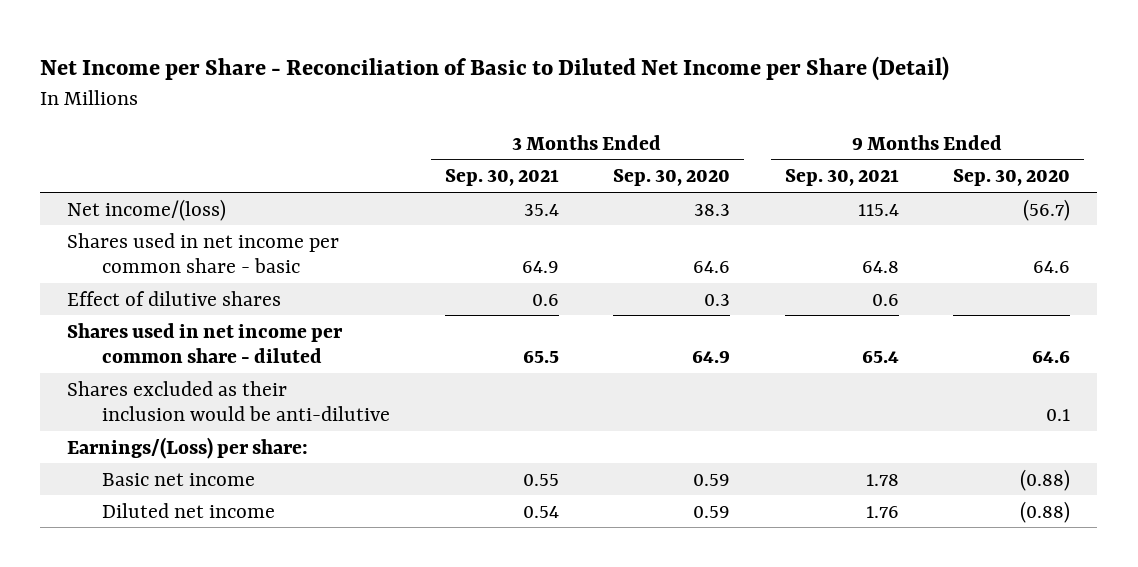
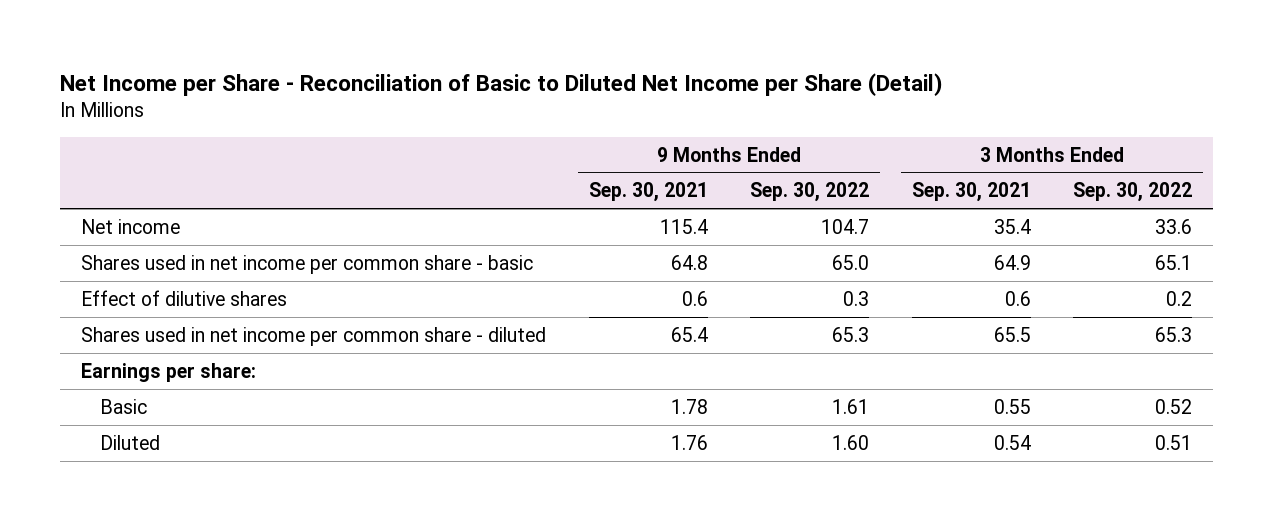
- | 3 Months Ended Sep. 30, 2021 | 3 Months Ended Sep. 30, 2020 | 9 Months Ended Sep. 30, 2021 | 9 Months Ended Sep. 30, 2020
+ | 9 Months Ended Sep. 30, 2021 | 9 Months Ended Sep. 30, 2022 | 3 Months Ended Sep. 30, 2021 | 3 Months Ended Sep. 30, 2022
- Net income/(loss) | 35.4 | 38.3 | 115.4 | (56.7)
+ Net income | 115.4 | 104.7 | 35.4 | 33.6
- Shares excluded as their inclusion would be anti-dilutive | | | | 0.1
- Earnings/(Loss) per share:
- Basic net income | 0.55 | 0.59 | 1.78 | (0.88)
- Diluted net income | 0.54 | 0.59 | 1.76 | (0.88)
+ Earnings per share:
+ Basic | 1.78 | 1.61 | 0.55 | 0.52
+ Diluted | 1.76 | 1.60 | 0.54 | 0.51

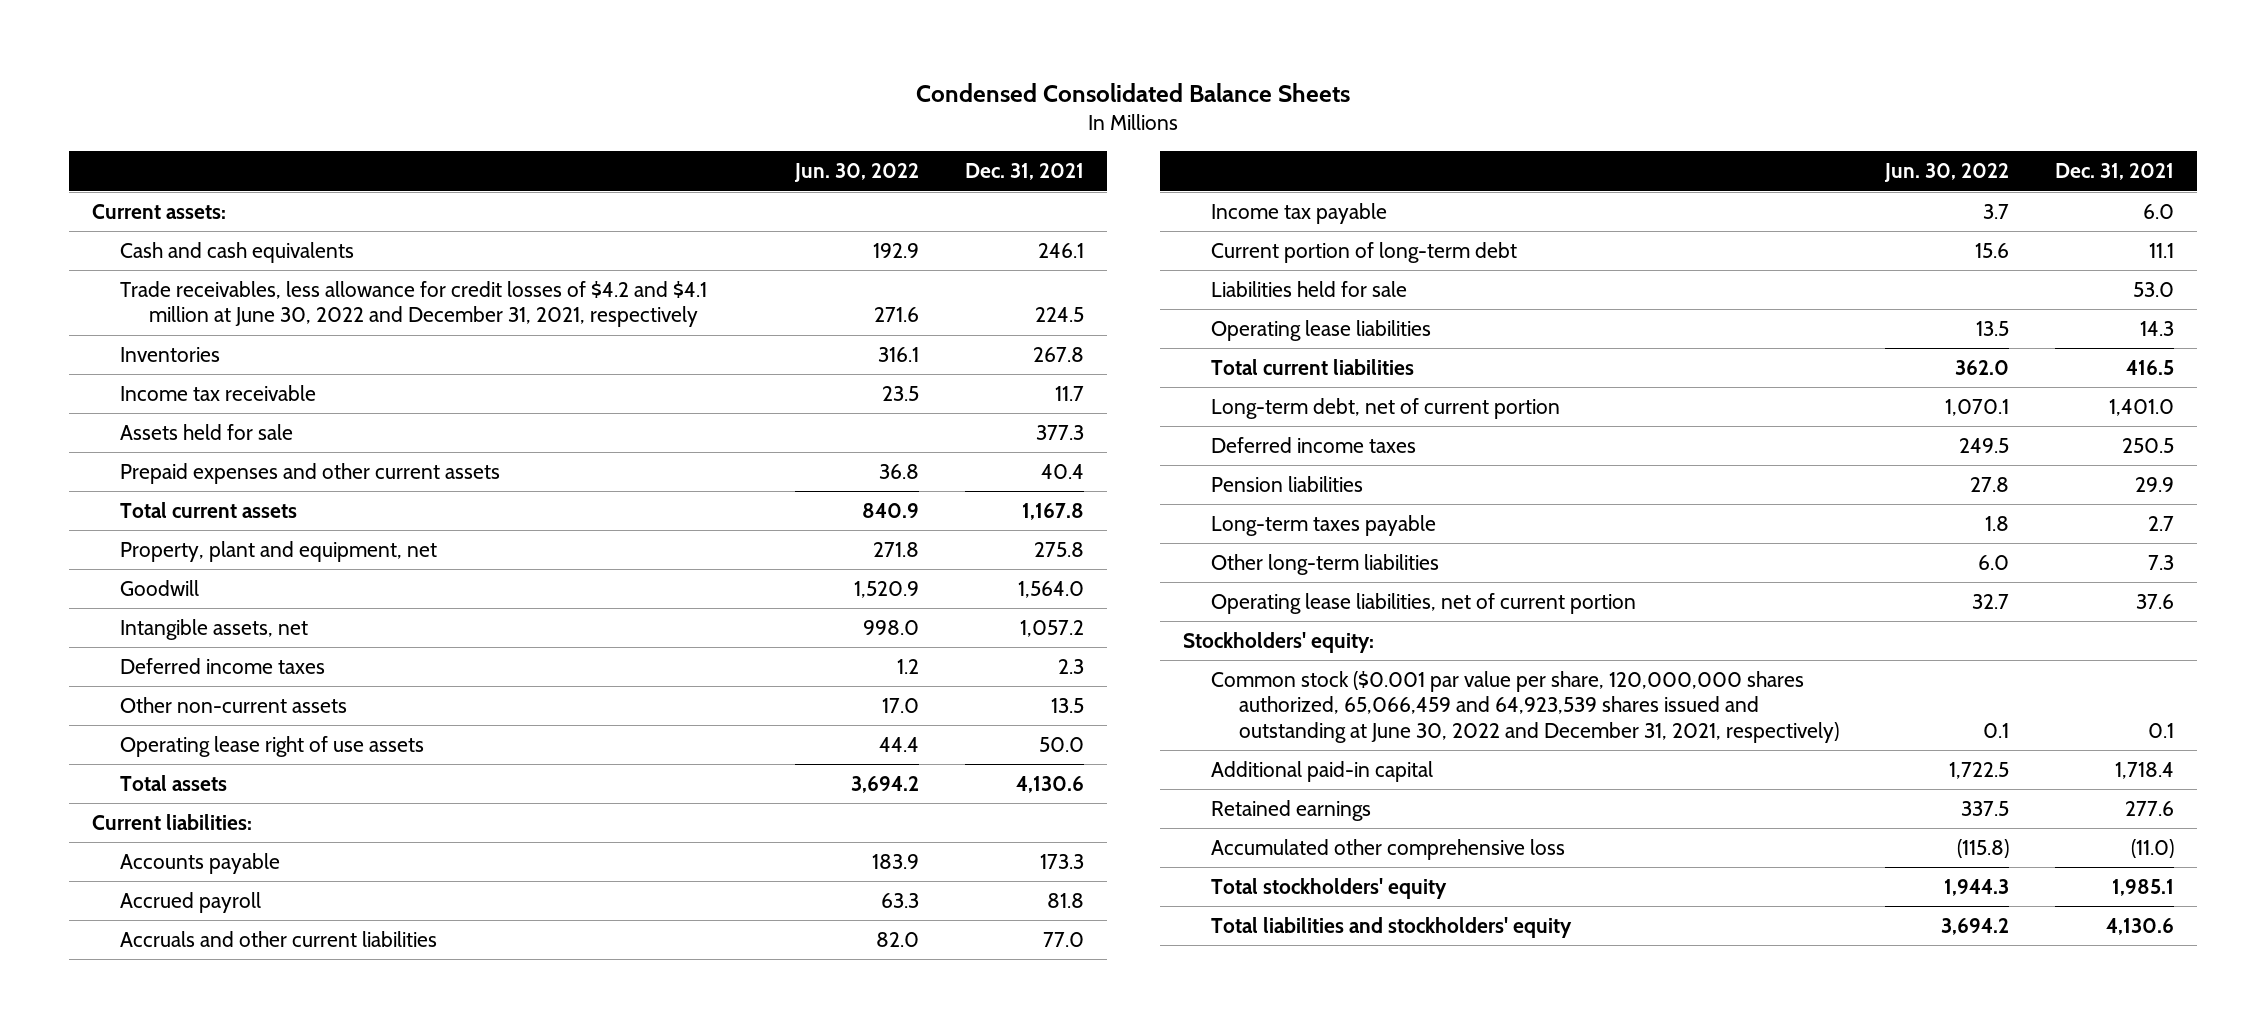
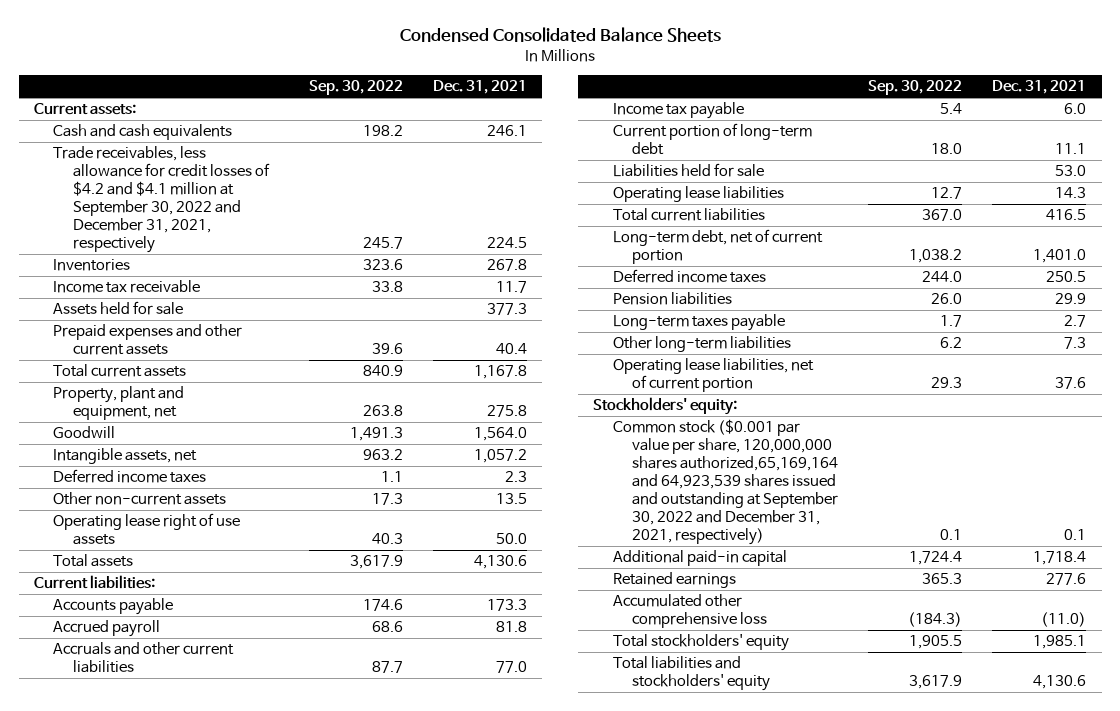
- | Jun. 30, 2022 | Dec. 31, 2021
+ | Sep. 30, 2022 | Dec. 31, 2021
- Trade receivables, less allowance for credit losses of $4.2 and $4.1 million at June 30, 2022 and December 31, 2021, respectively | 271.6 | 224.5
+ Trade receivables, less allowance for credit losses of $4.2 and $4.1 million at September 30, 2022 and December 31, 2021, respectively | 245.7 | 224.5
- Common stock ($0.001 par value per share, 120,000,000 shares authorized, 65,066,459 and 64,923,539 shares issued and outstanding at June 30, 2022 and December 31, 2021, respectively) | 0.1 | 0.1
+ Common stock ($0.001 par value per share, 120,000,000 shares authorized,65,169,164 and 64,923,539 shares issued and outstanding at September 30, 2022 and December 31, 2021, respectively) | 0.1 | 0.1

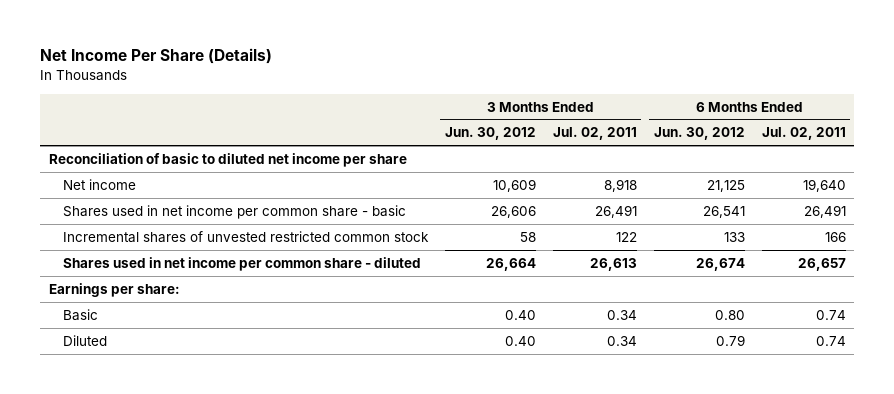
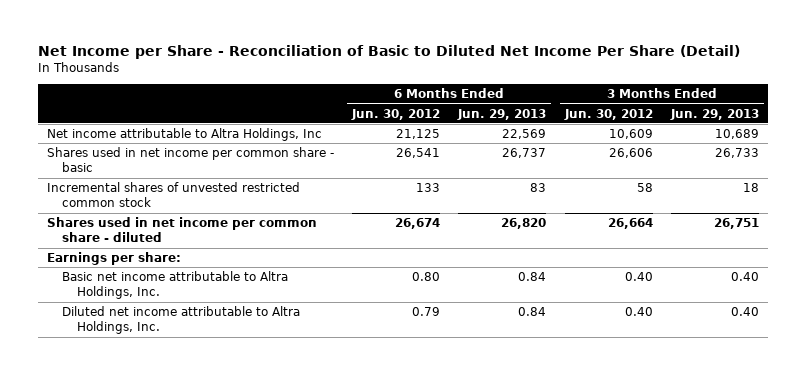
- Net Income Per Share (Details)
+ Net Income per Share - Reconciliation of Basic to Diluted Net Income Per Share (Detail)
- | 3 Months Ended Jun. 30, 2012 | 3 Months Ended Jul. 02, 2011 | 6 Months Ended Jun. 30, 2012 | 6 Months Ended Jul. 02, 2011
+ | 6 Months Ended Jun. 30, 2012 | 6 Months Ended Jun. 29, 2013 | 3 Months Ended Jun. 30, 2012 | 3 Months Ended Jun. 29, 2013
- Reconciliation of basic to diluted net income per share
- Net income | 10,609 | 8,918 | 21,125 | 19,640
+ Net income attributable to Altra Holdings, Inc | 21,125 | 22,569 | 10,609 | 10,689
- Basic | 0.40 | 0.34 | 0.80 | 0.74
- Diluted | 0.40 | 0.34 | 0.79 | 0.74
+ Basic net income attributable to Altra Holdings, Inc. | 0.80 | 0.84 | 0.40 | 0.40
+ Diluted net income attributable to Altra Holdings, Inc. | 0.79 | 0.84 | 0.40 | 0.40

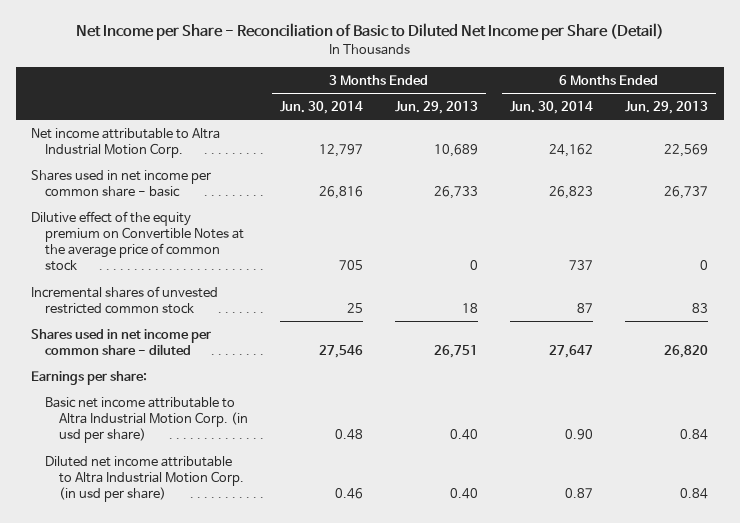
- Net Income per Share - Reconciliation of Basic to Diluted Net Income Per Share (Detail)
+ Net Income per Share - Reconciliation of Basic to Diluted Net Income per Share (Detail)
- | 6 Months Ended Jun. 30, 2012 | 6 Months Ended Jun. 29, 2013 | 3 Months Ended Jun. 30, 2012 | 3 Months Ended Jun. 29, 2013
+ | 3 Months Ended Jun. 30, 2014 | 3 Months Ended Jun. 29, 2013 | 6 Months Ended Jun. 30, 2014 | 6 Months Ended Jun. 29, 2013
- Net income attributable to Altra Holdings, Inc | 21,125 | 22,569 | 10,609 | 10,689
+ Net income attributable to Altra Industrial Motion Corp. | 12,797 | 10,689 | 24,162 | 22,569
+ Dilutive effect of the equity premium on Convertible Notes at the average price of common stock | 705 | 0 | 737 | 0
- Basic net income attributable to Altra Holdings, Inc. | 0.80 | 0.84 | 0.40 | 0.40
- Diluted net income attributable to Altra Holdings, Inc. | 0.79 | 0.84 | 0.40 | 0.40
+ Basic net income attributable to Altra Industrial Motion Corp. (in usd per share) | 0.48 | 0.40 | 0.90 | 0.84
+ Diluted net income attributable to Altra Industrial Motion Corp. (in usd per share) | 0.46 | 0.40 | 0.87 | 0.84

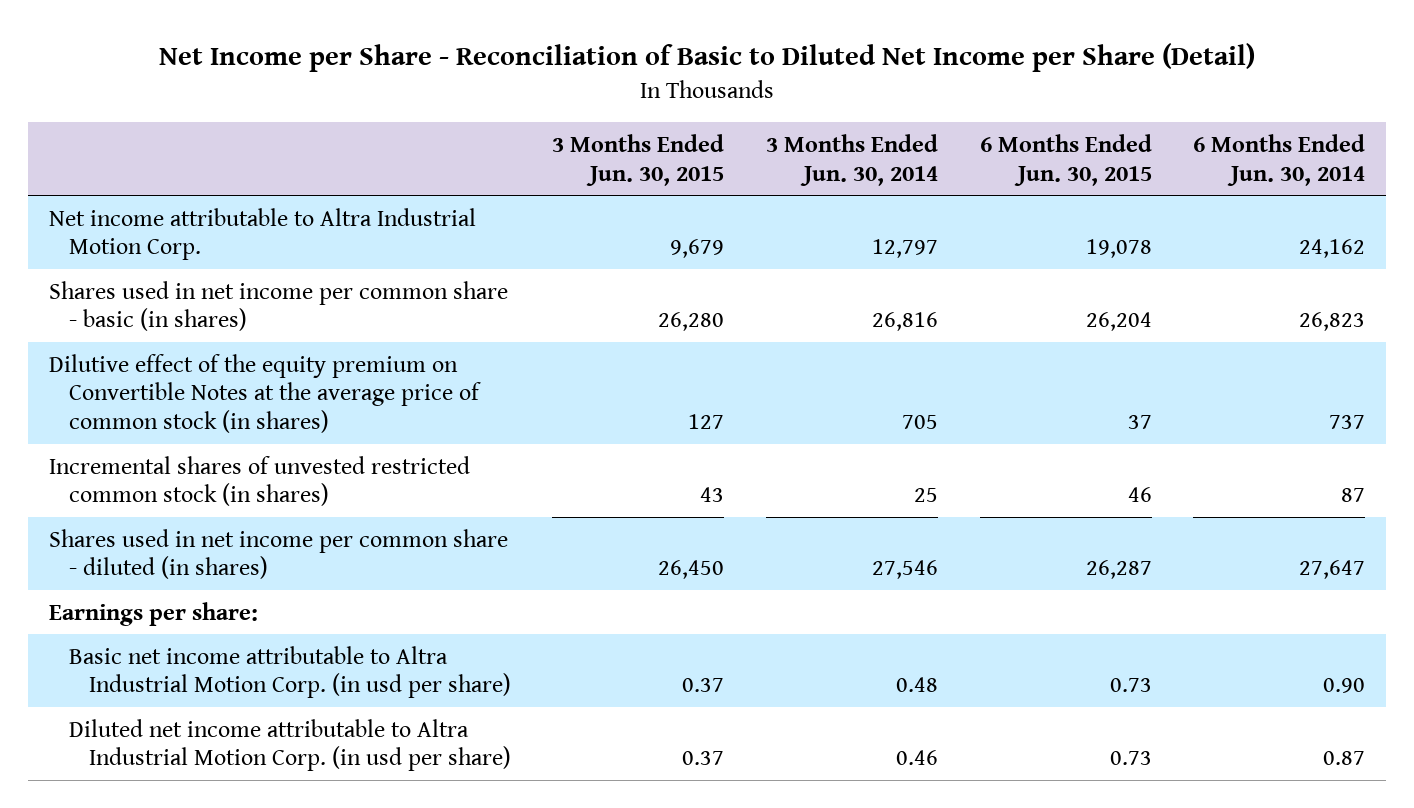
- | 3 Months Ended Jun. 30, 2014 | 3 Months Ended Jun. 29, 2013 | 6 Months Ended Jun. 30, 2014 | 6 Months Ended Jun. 29, 2013
+ | 3 Months Ended Jun. 30, 2015 | 3 Months Ended Jun. 30, 2014 | 6 Months Ended Jun. 30, 2015 | 6 Months Ended Jun. 30, 2014
- Shares used in net income per common share - basic | 26,816 | 26,733 | 26,823 | 26,737
- Dilutive effect of the equity premium on Convertible Notes at the average price of common stock | 705 | 0 | 737 | 0
- Incremental shares of unvested restricted common stock | 25 | 18 | 87 | 83
- Shares used in net income per common share - diluted | 27,546 | 26,751 | 27,647 | 26,820
+ Shares used in net income per common share - basic (in shares) | 26,280 | 26,816 | 26,204 | 26,823
+ Dilutive effect of the equity premium on Convertible Notes at the average price of common stock (in shares) | 127 | 705 | 37 | 737
+ Incremental shares of unvested restricted common stock (in shares) | 43 | 25 | 46 | 87
+ Shares used in net income per common share - diluted (in shares) | 26,450 | 27,546 | 26,287 | 27,647

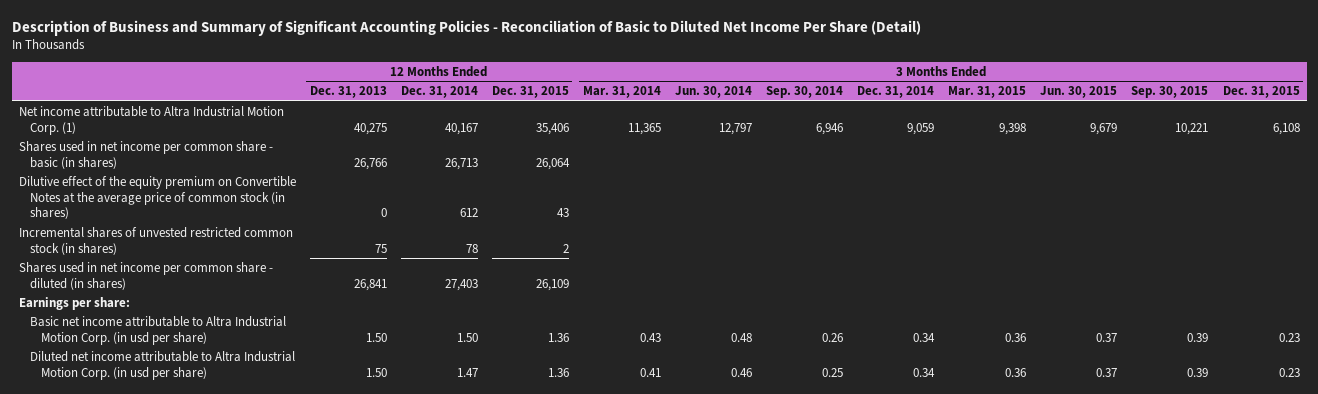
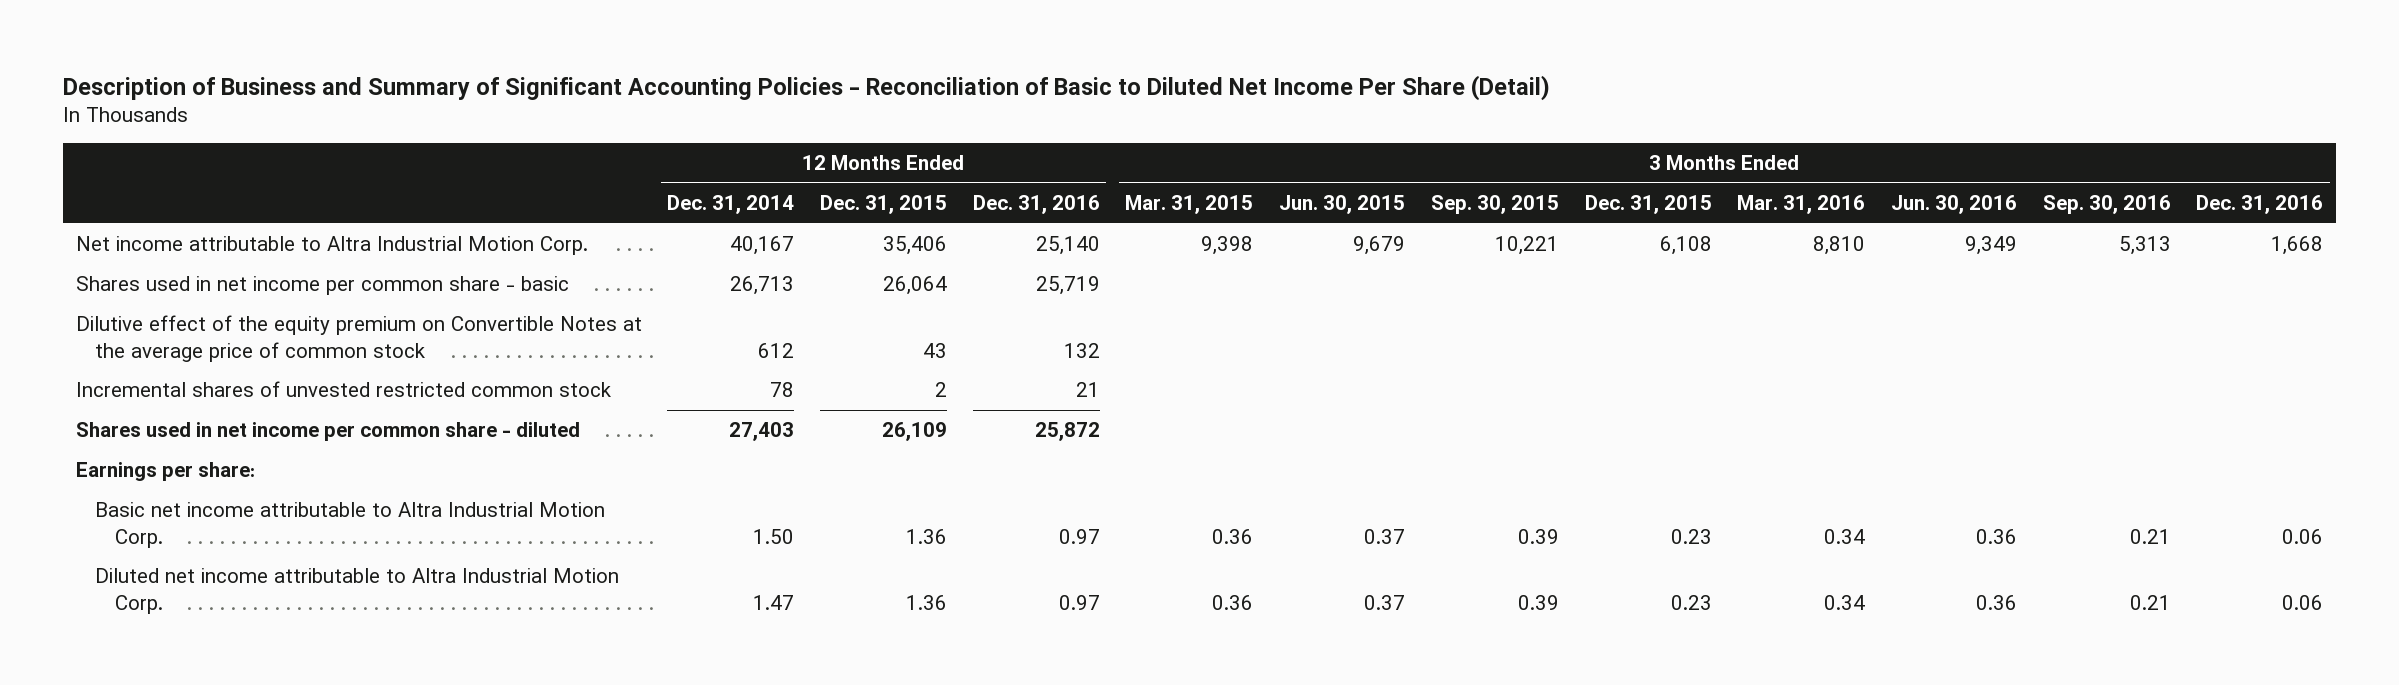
- | 12 Months Ended Dec. 31, 2013 | 12 Months Ended Dec. 31, 2014 | 12 Months Ended Dec. 31, 2015 | 3 Months Ended Mar. 31, 2014 | 3 Months Ended Jun. 30, 2014 | 3 Months Ended Sep. 30, 2014 | 3 Months Ended Dec. 31, 2014 | 3 Months Ended Mar. 31, 2015 | 3 Months Ended Jun. 30, 2015 | 3 Months Ended Sep. 30, 2015 | 3 Months Ended Dec. 31, 2015
+ | 12 Months Ended Dec. 31, 2014 | 12 Months Ended Dec. 31, 2015 | 12 Months Ended Dec. 31, 2016 | 3 Months Ended Mar. 31, 2015 | 3 Months Ended Jun. 30, 2015 | 3 Months Ended Sep. 30, 2015 | 3 Months Ended Dec. 31, 2015 | 3 Months Ended Mar. 31, 2016 | 3 Months Ended Jun. 30, 2016 | 3 Months Ended Sep. 30, 2016 | 3 Months Ended Dec. 31, 2016
- Net income attributable to Altra Industrial Motion Corp. (1) | 40,275 | 40,167 | 35,406 | 11,365 | 12,797 | 6,946 | 9,059 | 9,398 | 9,679 | 10,221 | 6,108
- Shares used in net income per common share - basic (in shares) | 26,766 | 26,713 | 26,064 | | | | | | | |
- Dilutive effect of the equity premium on Convertible Notes at the average price of common stock (in shares) | 0 | 612 | 43 | | | | | | | |
- Incremental shares of unvested restricted common stock (in shares) | 75 | 78 | 2 | | | | | | | |
- Shares used in net income per common share - diluted (in shares) | 26,841 | 27,403 | 26,109 | | | | | | | |
+ Net income attributable to Altra Industrial Motion Corp. | 40,167 | 35,406 | 25,140 | 9,398 | 9,679 | 10,221 | 6,108 | 8,810 | 9,349 | 5,313 | 1,668
+ Shares used in net income per common share - basic | 26,713 | 26,064 | 25,719 | | | | | | | |
+ Dilutive effect of the equity premium on Convertible Notes at the average price of common stock | 612 | 43 | 132 | | | | | | | |
+ Incremental shares of unvested restricted common stock | 78 | 2 | 21 | | | | | | | |
+ Shares used in net income per common share - diluted | 27,403 | 26,109 | 25,872 | | | | | | | |
- Basic net income attributable to Altra Industrial Motion Corp. (in usd per share) | 1.50 | 1.50 | 1.36 | 0.43 | 0.48 | 0.26 | 0.34 | 0.36 | 0.37 | 0.39 | 0.23
- Diluted net income attributable to Altra Industrial Motion Corp. (in usd per share) | 1.50 | 1.47 | 1.36 | 0.41 | 0.46 | 0.25 | 0.34 | 0.36 | 0.37 | 0.39 | 0.23
+ Basic net income attributable to Altra Industrial Motion Corp. | 1.50 | 1.36 | 0.97 | 0.36 | 0.37 | 0.39 | 0.23 | 0.34 | 0.36 | 0.21 | 0.06
+ Diluted net income attributable to Altra Industrial Motion Corp. | 1.47 | 1.36 | 0.97 | 0.36 | 0.37 | 0.39 | 0.23 | 0.34 | 0.36 | 0.21 | 0.06

